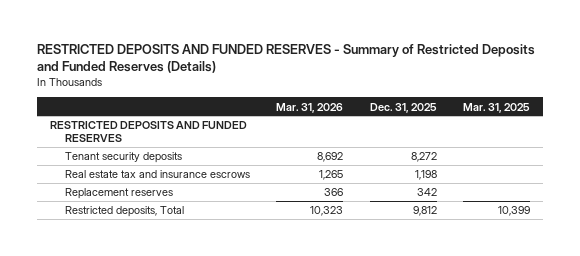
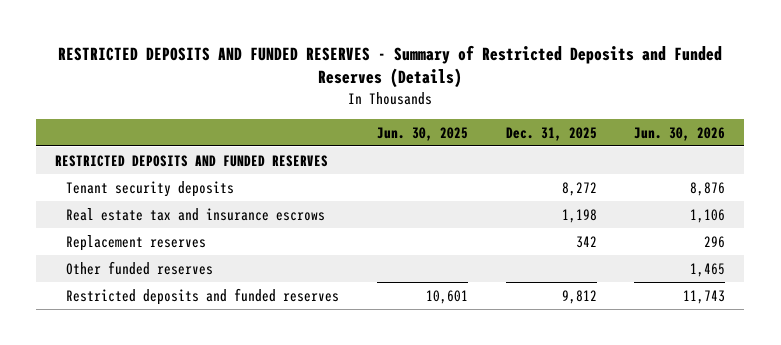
- | Mar. 31, 2026 | Dec. 31, 2025 | Mar. 31, 2025
+ | Jun. 30, 2025 | Dec. 31, 2025 | Jun. 30, 2026
- Restricted deposits, Total | 10,323 | 9,812 | 10,399
+ Other funded reserves | | | 1,465
+ Restricted deposits and funded reserves | 10,601 | 9,812 | 11,743

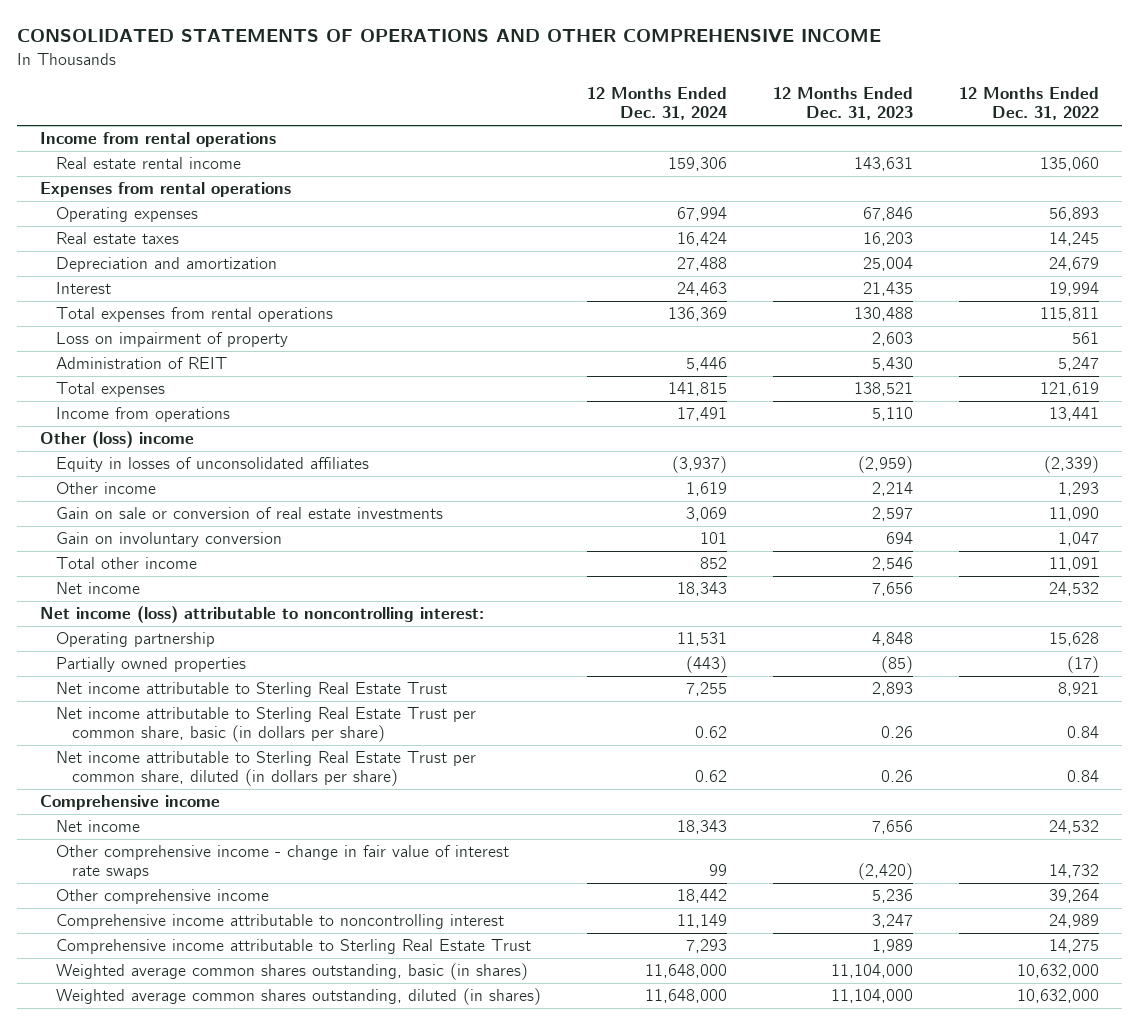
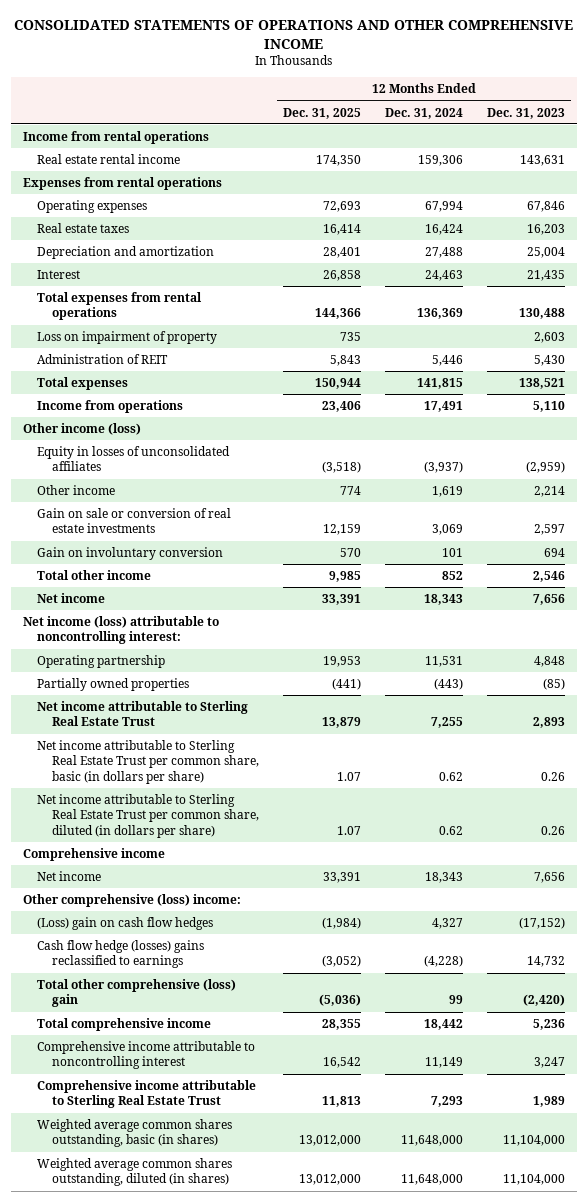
- | 12 Months Ended Dec. 31, 2024 | 12 Months Ended Dec. 31, 2023 | 12 Months Ended Dec. 31, 2022
+ | 12 Months Ended Dec. 31, 2025 | 12 Months Ended Dec. 31, 2024 | 12 Months Ended Dec. 31, 2023
- Other (loss) income
+ Other income (loss)
- Other comprehensive income - change in fair value of interest rate swaps | 99 | (2,420) | 14,732
- Other comprehensive income | 18,442 | 5,236 | 39,264
+ Other comprehensive (loss) income:
+ (Loss) gain on cash flow hedges | (1,984) | 4,327 | (17,152)
+ Cash flow hedge (losses) gains reclassified to earnings | (3,052) | (4,228) | 14,732
+ Total other comprehensive (loss) gain | (5,036) | 99 | (2,420)
+ Total comprehensive income | 28,355 | 18,442 | 5,236

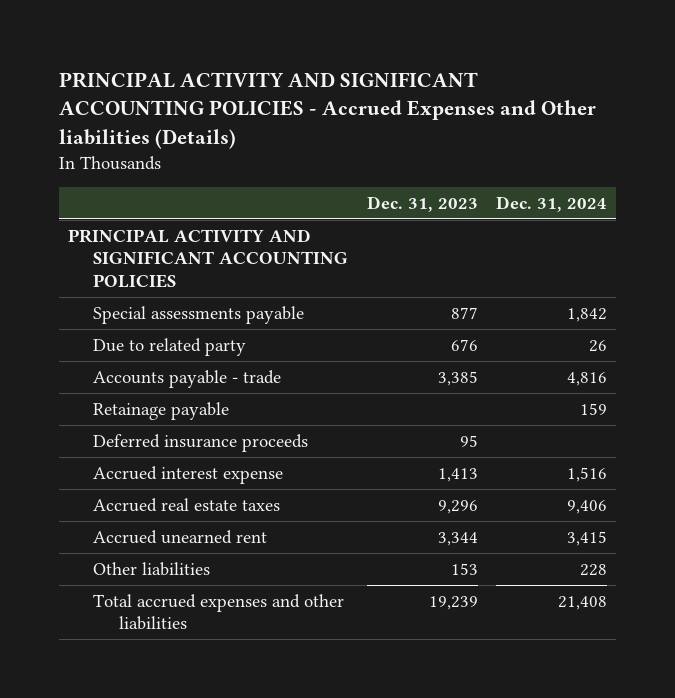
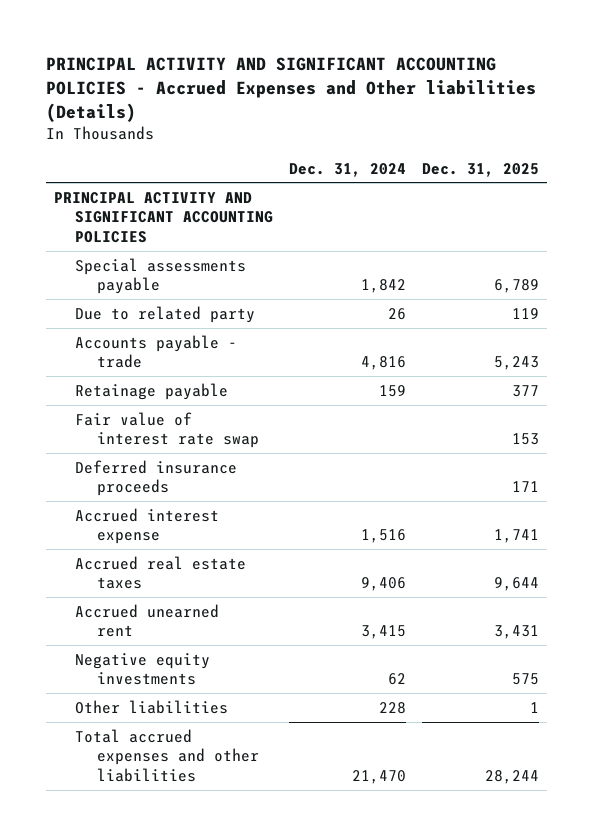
- | Dec. 31, 2023 | Dec. 31, 2024
+ | Dec. 31, 2024 | Dec. 31, 2025
+ Fair value of interest rate swap | | 153
+ Negative equity investments | 62 | 575
- Total accrued expenses and other liabilities | 19,239 | 21,408
+ Total accrued expenses and other liabilities | 21,470 | 28,244

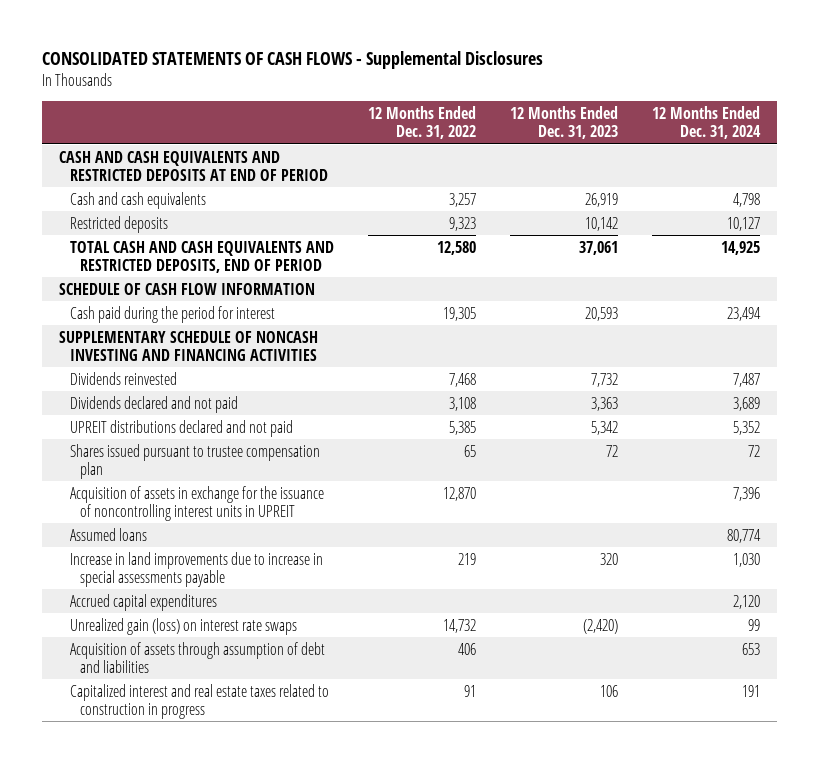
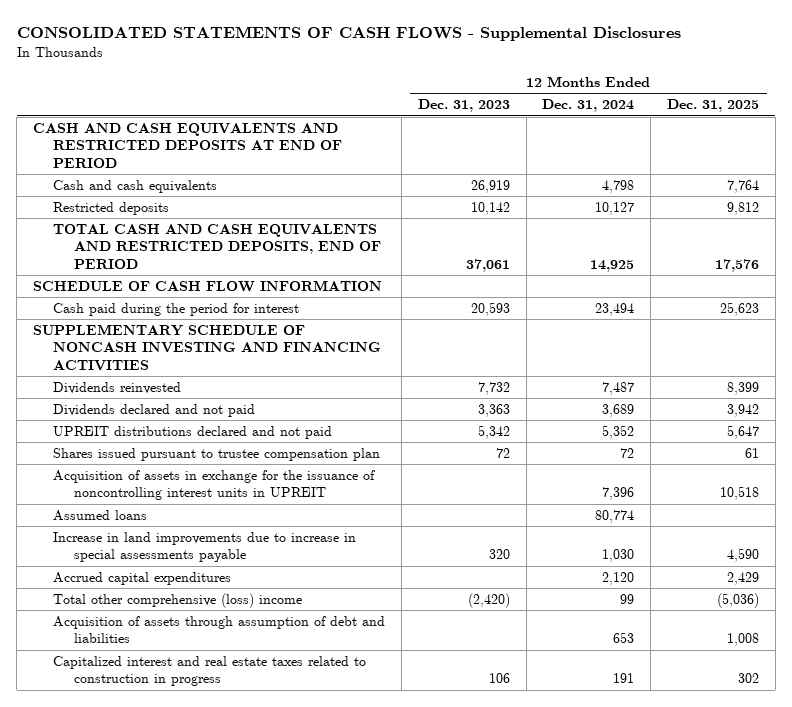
- | 12 Months Ended Dec. 31, 2022 | 12 Months Ended Dec. 31, 2023 | 12 Months Ended Dec. 31, 2024
+ | 12 Months Ended Dec. 31, 2023 | 12 Months Ended Dec. 31, 2024 | 12 Months Ended Dec. 31, 2025
- Unrealized gain (loss) on interest rate swaps | 14,732 | (2,420) | 99
+ Total other comprehensive (loss) income | (2,420) | 99 | (5,036)

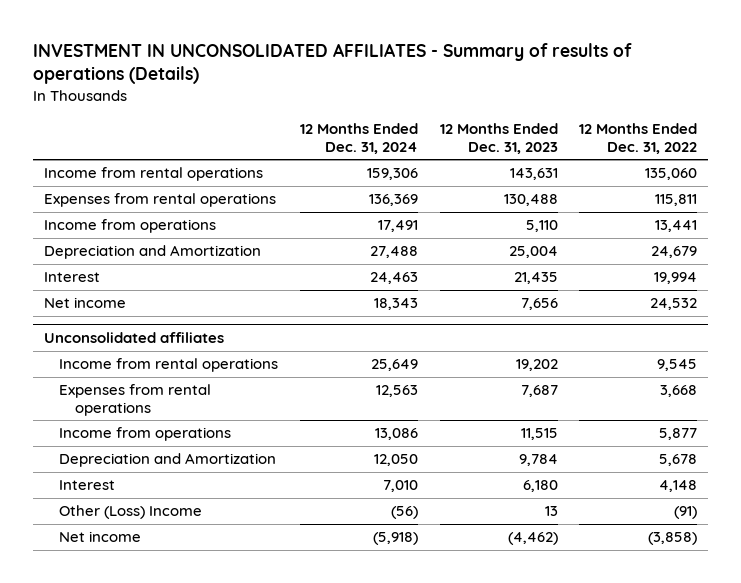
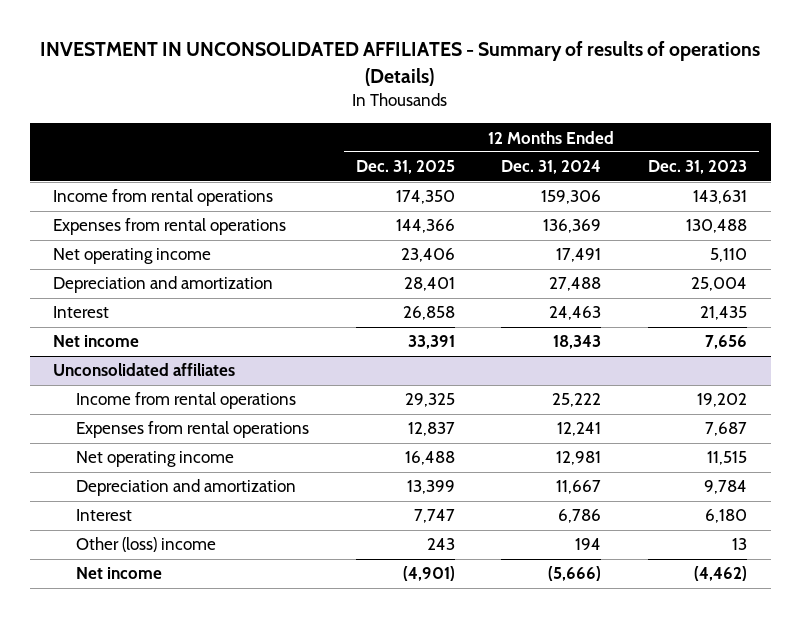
- | 12 Months Ended Dec. 31, 2024 | 12 Months Ended Dec. 31, 2023 | 12 Months Ended Dec. 31, 2022
+ | 12 Months Ended Dec. 31, 2025 | 12 Months Ended Dec. 31, 2024 | 12 Months Ended Dec. 31, 2023
- Income from operations | 17,491 | 5,110 | 13,441
- Depreciation and Amortization | 27,488 | 25,004 | 24,679
+ Net operating income | 23,406 | 17,491 | 5,110
+ Depreciation and amortization | 28,401 | 27,488 | 25,004
@ Unconsolidated affiliates
- Income from rental operations | 25,649 | 19,202 | 9,545
- Expenses from rental operations | 12,563 | 7,687 | 3,668
- Income from operations | 13,086 | 11,515 | 5,877
- Depreciation and Amortization | 12,050 | 9,784 | 5,678
- Interest | 7,010 | 6,180 | 4,148
- Other (Loss) Income | (56) | 13 | (91)
- Net income | (5,918) | (4,462) | (3,858)
+ Income from rental operations | 29,325 | 25,222 | 19,202
+ Expenses from rental operations | 12,837 | 12,241 | 7,687
+ Net operating income | 16,488 | 12,981 | 11,515
+ Depreciation and amortization | 13,399 | 11,667 | 9,784
+ Interest | 7,747 | 6,786 | 6,180
+ Other (loss) income | 243 | 194 | 13
+ Net income | (4,901) | (5,666) | (4,462)

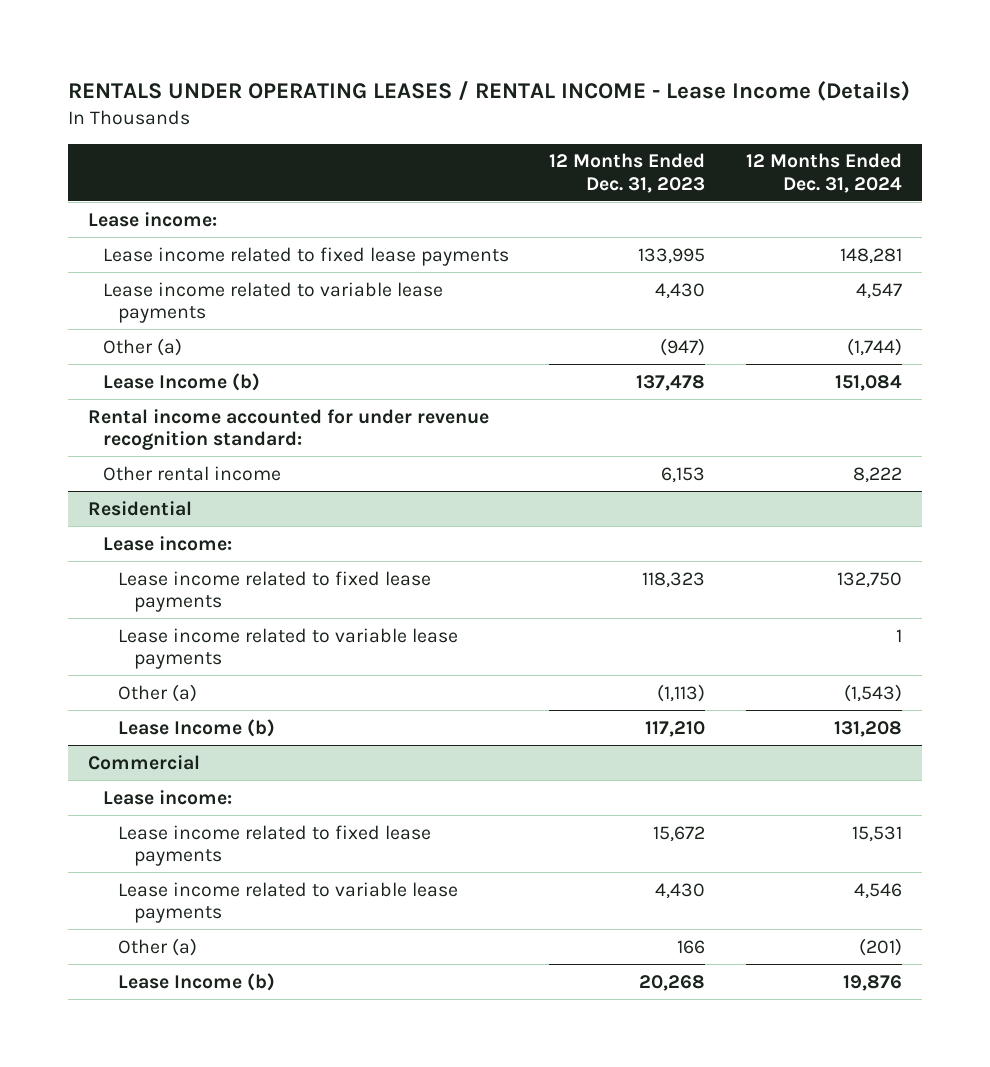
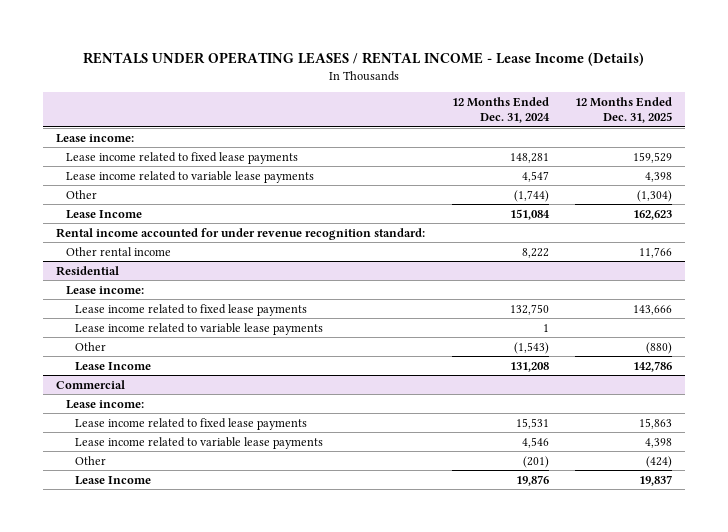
- | 12 Months Ended Dec. 31, 2023 | 12 Months Ended Dec. 31, 2024
+ | 12 Months Ended Dec. 31, 2024 | 12 Months Ended Dec. 31, 2025
- Other (a) | (947) | (1,744)
- Lease Income (b) | 137,478 | 151,084
+ Other | (1,744) | (1,304)
+ Lease Income | 151,084 | 162,623
@ Residential
- Other (a) | (1,113) | (1,543)
- Lease Income (b) | 117,210 | 131,208
+ Other | (1,543) | (880)
+ Lease Income | 131,208 | 142,786
@ Commercial
- Other (a) | 166 | (201)
- Lease Income (b) | 20,268 | 19,876
+ Other | (201) | (424)
+ Lease Income | 19,876 | 19,837

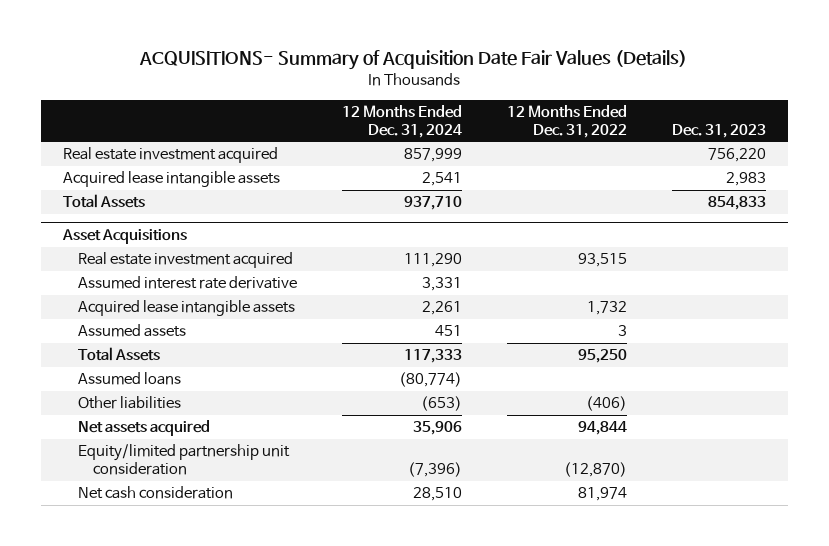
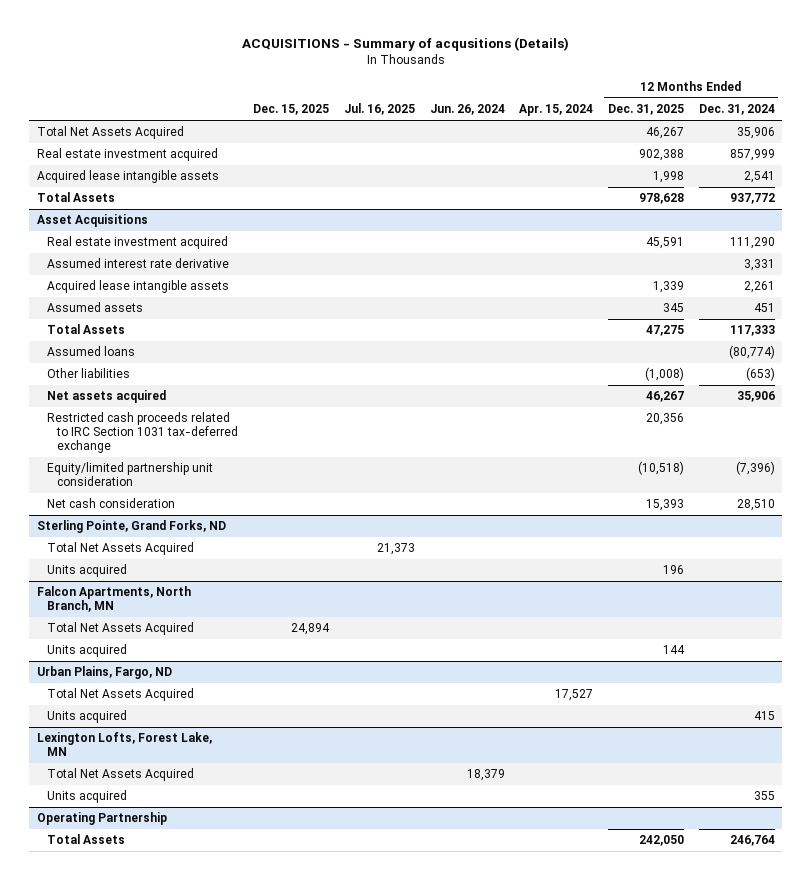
- ACQUISITIONS- Summary of Acquisition Date Fair Values (Details)
+ ACQUISITIONS - Summary of acqusitions (Details)
- | 12 Months Ended Dec. 31, 2024 | 12 Months Ended Dec. 31, 2022 | Dec. 31, 2023
+ | Dec. 15, 2025 | Jul. 16, 2025 | Jun. 26, 2024 | Apr. 15, 2024 | 12 Months Ended Dec. 31, 2025 | 12 Months Ended Dec. 31, 2024
+ Total Net Assets Acquired | | | | | 46,267 | 35,906
- Total Assets | 937,710 | | 854,833
+ Total Assets | | | | | 978,628 | 937,772
@ Asset Acquisitions
+ Restricted cash proceeds related to IRC Section 1031 tax-deferred exchange | | | | | 20,356 |
+ Sterling Pointe, Grand Forks, ND
+ Total Net Assets Acquired | | 21,373 | | | |
+ Units acquired | | | | | 196 |
+ Falcon Apartments, North Branch, MN
+ Total Net Assets Acquired | 24,894 | | | | |
+ Units acquired | | | | | 144 |
+ Urban Plains, Fargo, ND
+ Total Net Assets Acquired | | | | 17,527 | |
+ Units acquired | | | | | | 415
+ Lexington Lofts, Forest Lake, MN
+ Total Net Assets Acquired | | | 18,379 | | |
+ Units acquired | | | | | | 355
+ Operating Partnership
+ Total Assets | | | | | 242,050 | 246,764

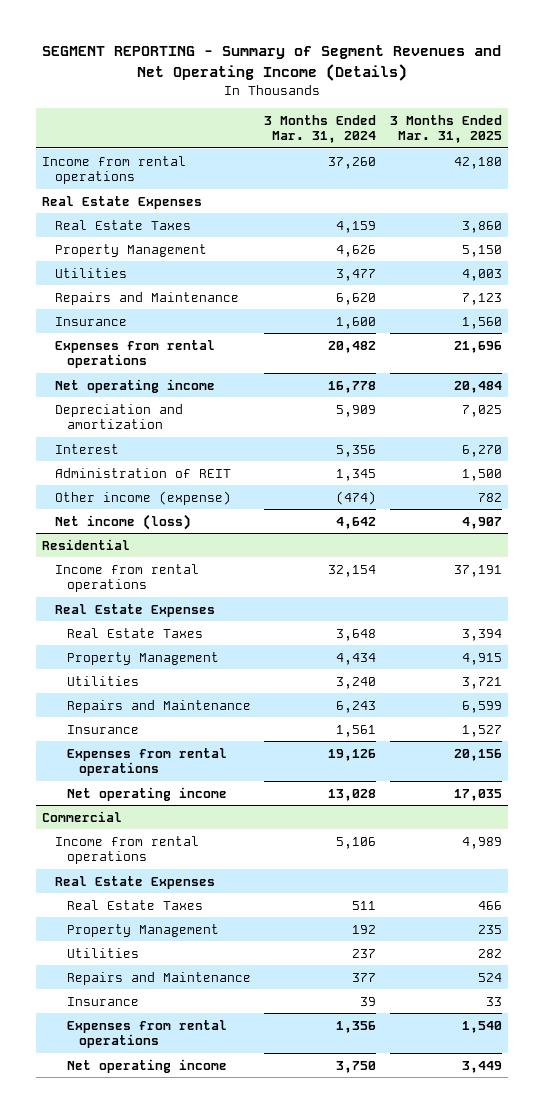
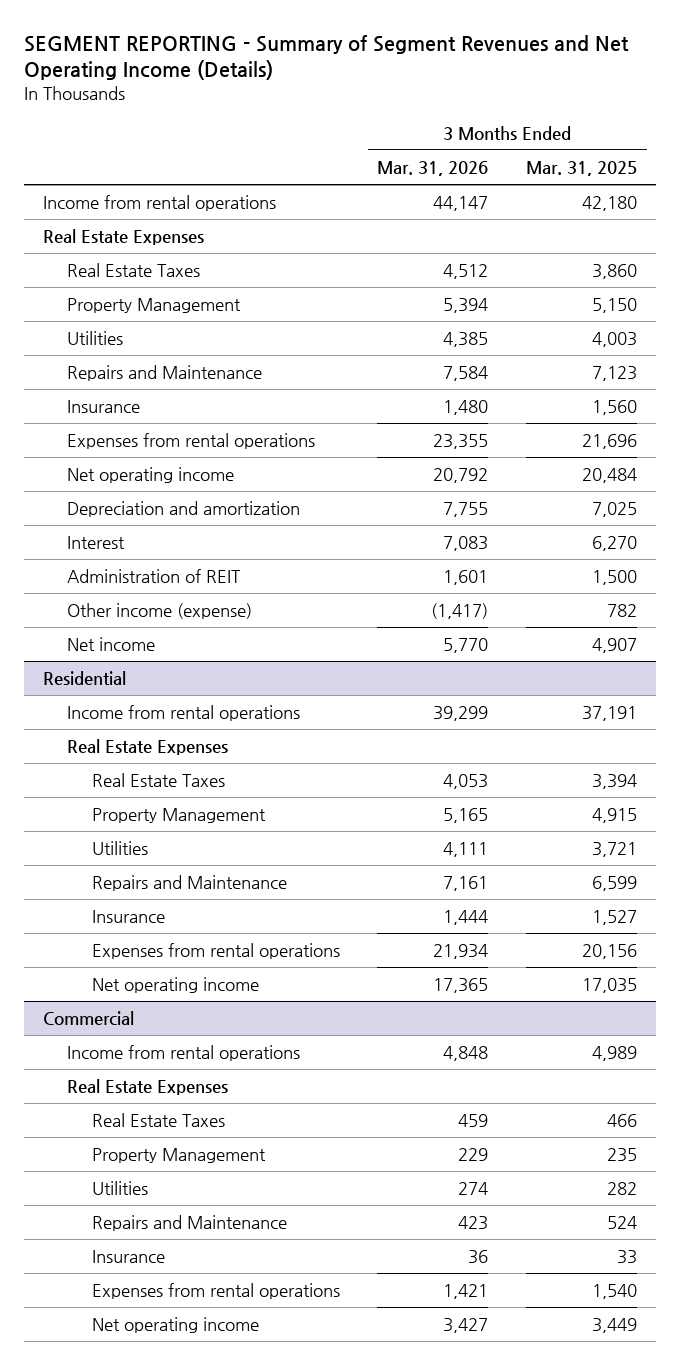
- | 3 Months Ended Mar. 31, 2024 | 3 Months Ended Mar. 31, 2025
+ | 3 Months Ended Mar. 31, 2026 | 3 Months Ended Mar. 31, 2025
- Net income (loss) | 4,642 | 4,907
+ Net income | 5,770 | 4,907

